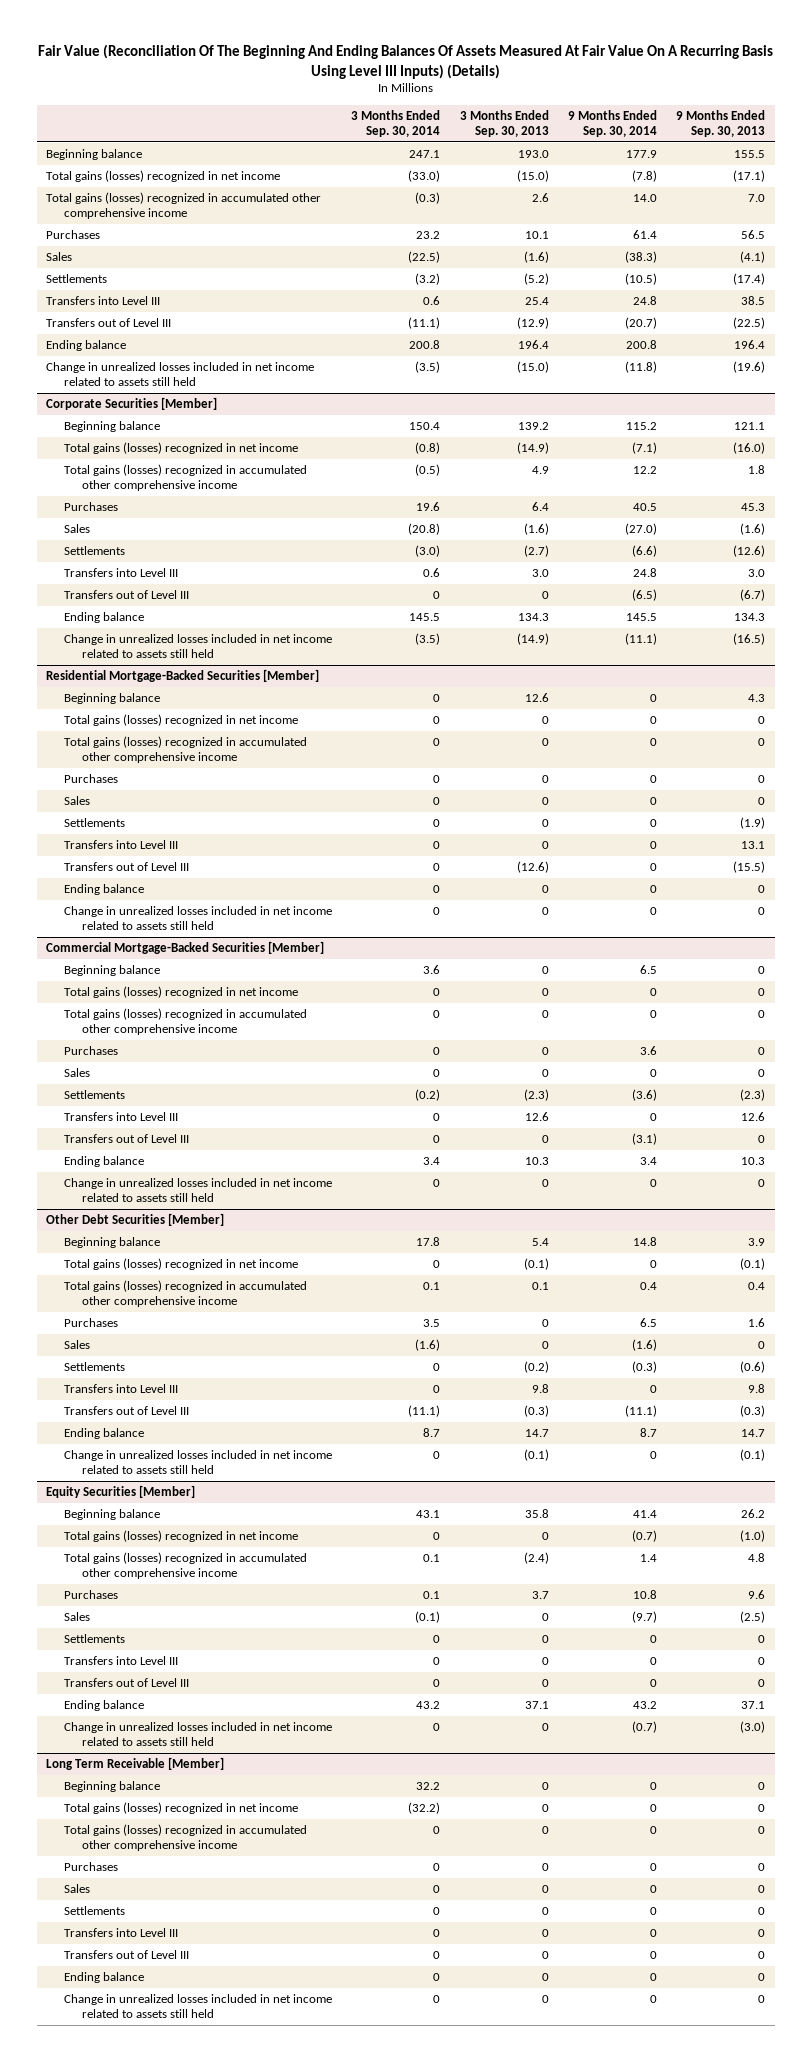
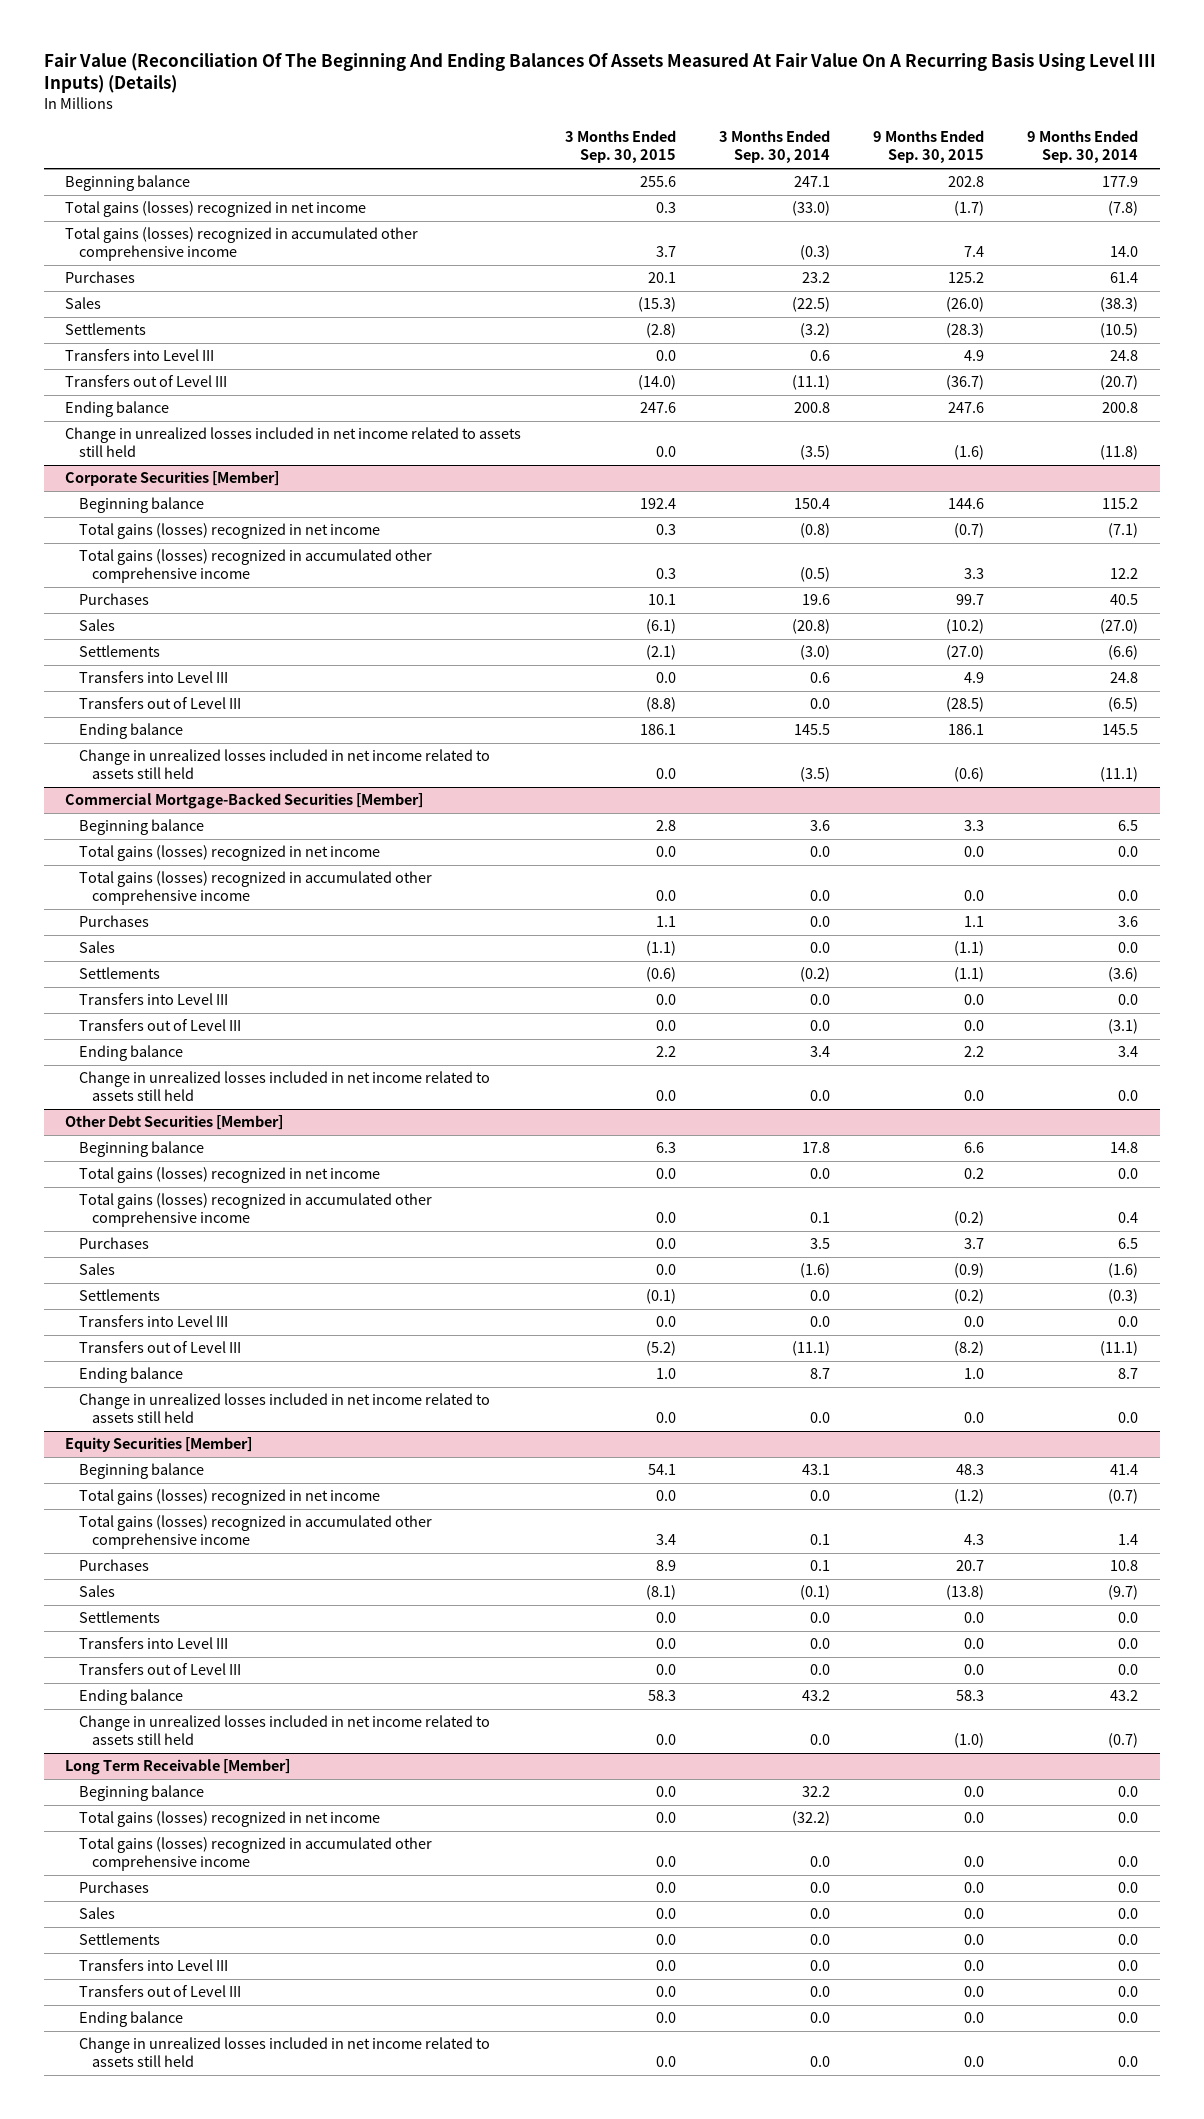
- | 3 Months Ended Sep. 30, 2014 | 3 Months Ended Sep. 30, 2013 | 9 Months Ended Sep. 30, 2014 | 9 Months Ended Sep. 30, 2013
+ | 3 Months Ended Sep. 30, 2015 | 3 Months Ended Sep. 30, 2014 | 9 Months Ended Sep. 30, 2015 | 9 Months Ended Sep. 30, 2014
@ Corporate Securities [Member]
- Transfers out of Level III | 0 | 0 | (6.5) | (6.7)
+ Transfers out of Level III | (8.8) | 0.0 | (28.5) | (6.5)
- Residential Mortgage-Backed Securities [Member]
- Beginning balance | 0 | 12.6 | 0 | 4.3
- Total gains (losses) recognized in net income | 0 | 0 | 0 | 0
- Total gains (losses) recognized in accumulated other comprehensive income | 0 | 0 | 0 | 0
- Purchases | 0 | 0 | 0 | 0
- Sales | 0 | 0 | 0 | 0
- Settlements | 0 | 0 | 0 | (1.9)
- Transfers into Level III | 0 | 0 | 0 | 13.1
- Transfers out of Level III | 0 | (12.6) | 0 | (15.5)
- Ending balance | 0 | 0 | 0 | 0
- Change in unrealized losses included in net income related to assets still held | 0 | 0 | 0 | 0
@ Commercial Mortgage-Backed Securities [Member]
- Total gains (losses) recognized in net income | 0 | 0 | 0 | 0
- Total gains (losses) recognized in accumulated other comprehensive income | 0 | 0 | 0 | 0
- Purchases | 0 | 0 | 3.6 | 0
- Sales | 0 | 0 | 0 | 0
+ Total gains (losses) recognized in net income | 0.0 | 0.0 | 0.0 | 0.0
+ Total gains (losses) recognized in accumulated other comprehensive income | 0.0 | 0.0 | 0.0 | 0.0
+ Purchases | 1.1 | 0.0 | 1.1 | 3.6
+ Sales | (1.1) | 0.0 | (1.1) | 0.0
- Transfers into Level III | 0 | 12.6 | 0 | 12.6
- Transfers out of Level III | 0 | 0 | (3.1) | 0
+ Transfers into Level III | 0.0 | 0.0 | 0.0 | 0.0
+ Transfers out of Level III | 0.0 | 0.0 | 0.0 | (3.1)
- Change in unrealized losses included in net income related to assets still held | 0 | 0 | 0 | 0
+ Change in unrealized losses included in net income related to assets still held | 0.0 | 0.0 | 0.0 | 0.0
@ Other Debt Securities [Member]
- Total gains (losses) recognized in net income | 0 | (0.1) | 0 | (0.1)
+ Total gains (losses) recognized in net income | 0.0 | 0.0 | 0.2 | 0.0
- Settlements | 0 | (0.2) | (0.3) | (0.6)
- Transfers into Level III | 0 | 9.8 | 0 | 9.8
+ Settlements | (0.1) | 0.0 | (0.2) | (0.3)
+ Transfers into Level III | 0.0 | 0.0 | 0.0 | 0.0
- Change in unrealized losses included in net income related to assets still held | 0 | (0.1) | 0 | (0.1)
+ Change in unrealized losses included in net income related to assets still held | 0.0 | 0.0 | 0.0 | 0.0
@ Equity Securities [Member]
- Total gains (losses) recognized in net income | 0 | 0 | (0.7) | (1.0)
+ Total gains (losses) recognized in net income | 0.0 | 0.0 | (1.2) | (0.7)
- Settlements | 0 | 0 | 0 | 0
- Transfers into Level III | 0 | 0 | 0 | 0
- Transfers out of Level III | 0 | 0 | 0 | 0
+ Settlements | 0.0 | 0.0 | 0.0 | 0.0
+ Transfers into Level III | 0.0 | 0.0 | 0.0 | 0.0
+ Transfers out of Level III | 0.0 | 0.0 | 0.0 | 0.0
- Change in unrealized losses included in net income related to assets still held | 0 | 0 | (0.7) | (3.0)
+ Change in unrealized losses included in net income related to assets still held | 0.0 | 0.0 | (1.0) | (0.7)
@ Long Term Receivable [Member]
- Beginning balance | 32.2 | 0 | 0 | 0
- Total gains (losses) recognized in net income | (32.2) | 0 | 0 | 0
- Total gains (losses) recognized in accumulated other comprehensive income | 0 | 0 | 0 | 0
- Purchases | 0 | 0 | 0 | 0
- Sales | 0 | 0 | 0 | 0
- Settlements | 0 | 0 | 0 | 0
- Transfers into Level III | 0 | 0 | 0 | 0
- Transfers out of Level III | 0 | 0 | 0 | 0
- Ending balance | 0 | 0 | 0 | 0
- Change in unrealized losses included in net income related to assets still held | 0 | 0 | 0 | 0
+ Beginning balance | 0.0 | 32.2 | 0.0 | 0.0
+ Total gains (losses) recognized in net income | 0.0 | (32.2) | 0.0 | 0.0
+ Total gains (losses) recognized in accumulated other comprehensive income | 0.0 | 0.0 | 0.0 | 0.0
+ Purchases | 0.0 | 0.0 | 0.0 | 0.0
+ Sales | 0.0 | 0.0 | 0.0 | 0.0
+ Settlements | 0.0 | 0.0 | 0.0 | 0.0
+ Transfers into Level III | 0.0 | 0.0 | 0.0 | 0.0
+ Transfers out of Level III | 0.0 | 0.0 | 0.0 | 0.0
+ Ending balance | 0.0 | 0.0 | 0.0 | 0.0
+ Change in unrealized losses included in net income related to assets still held | 0.0 | 0.0 | 0.0 | 0.0

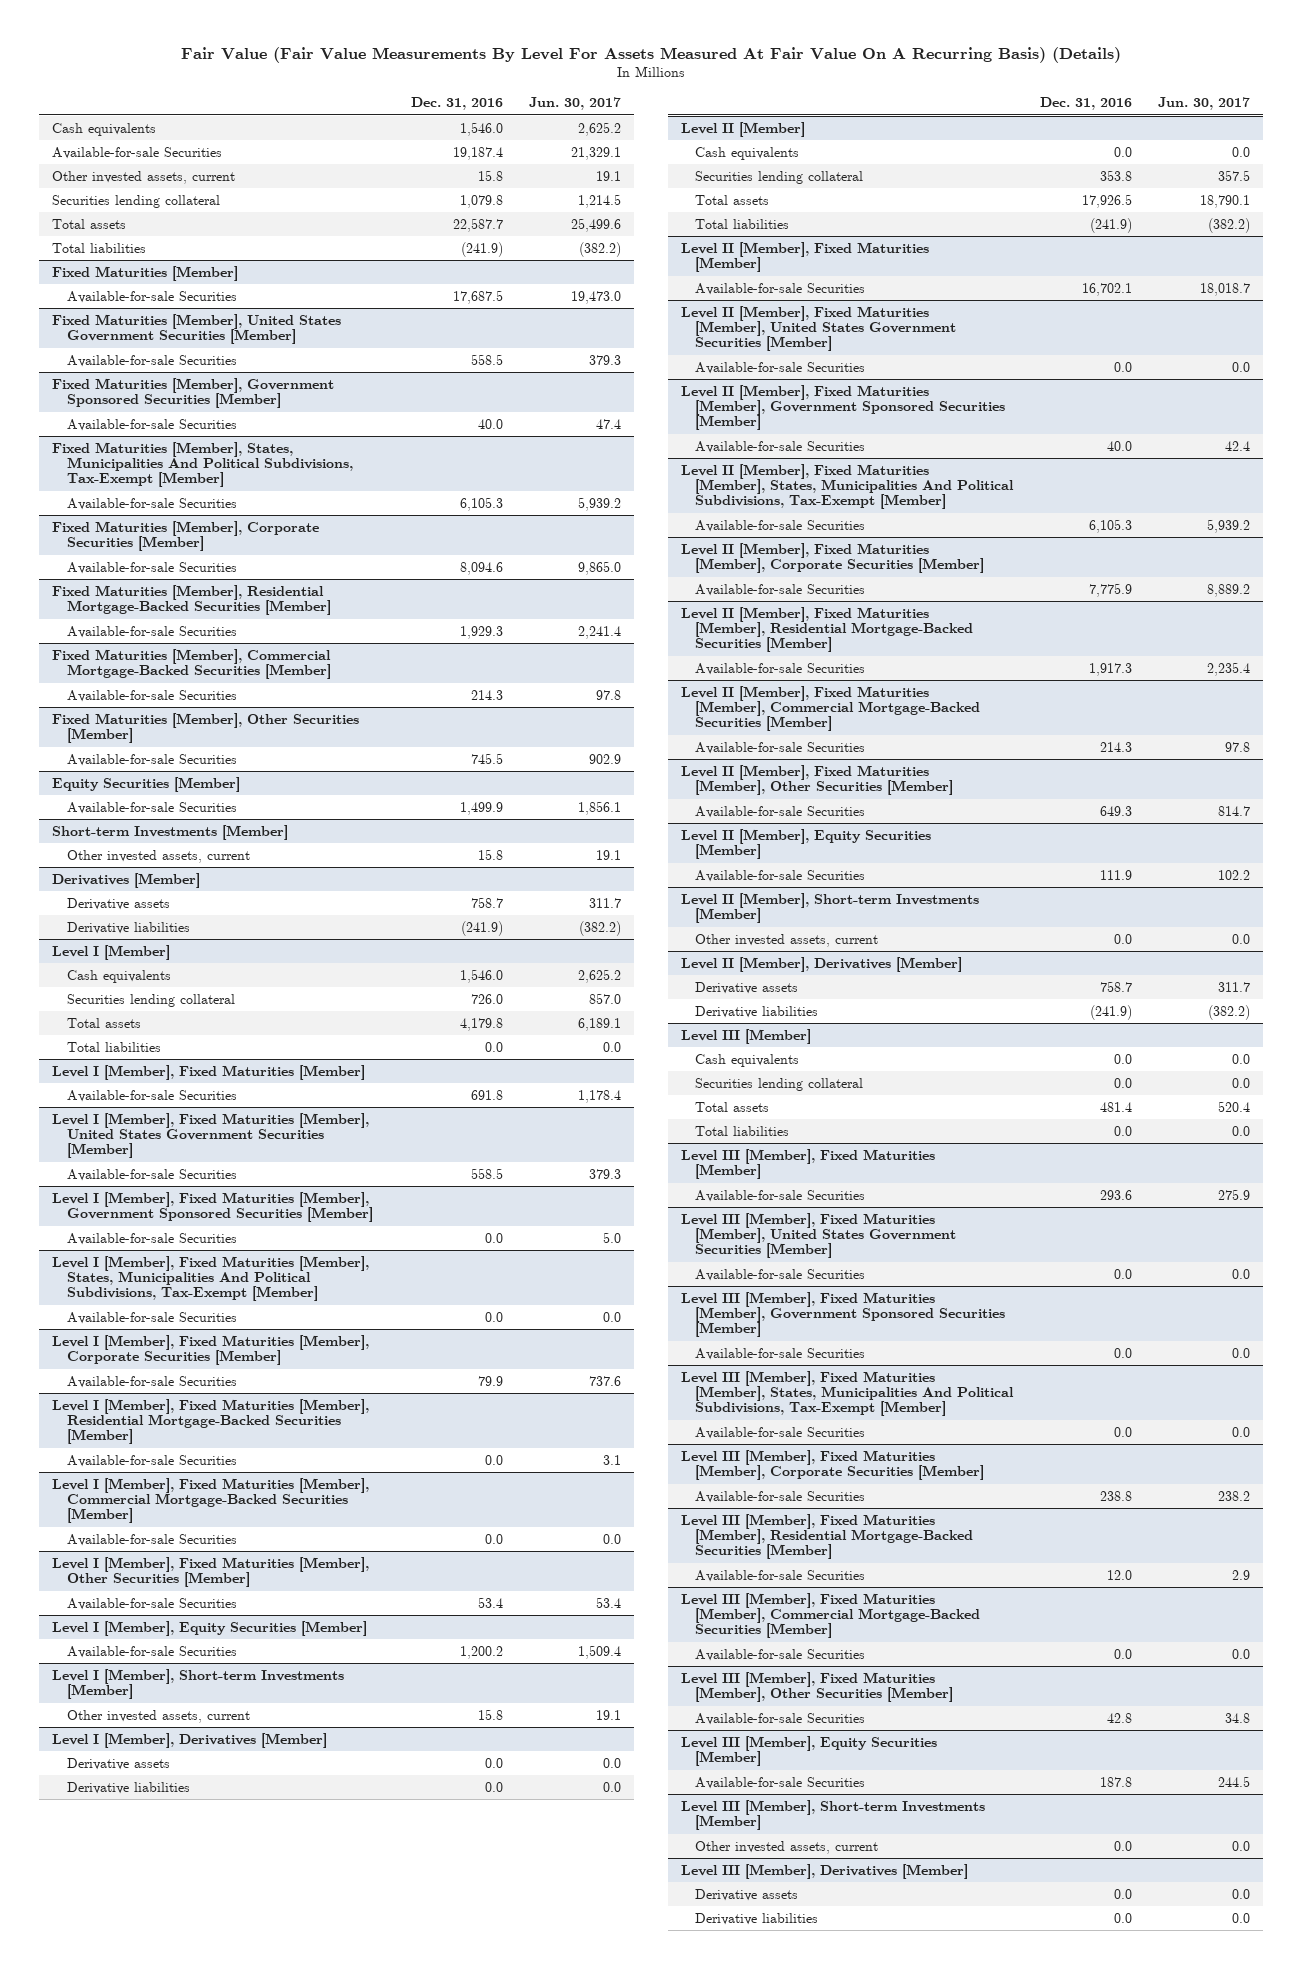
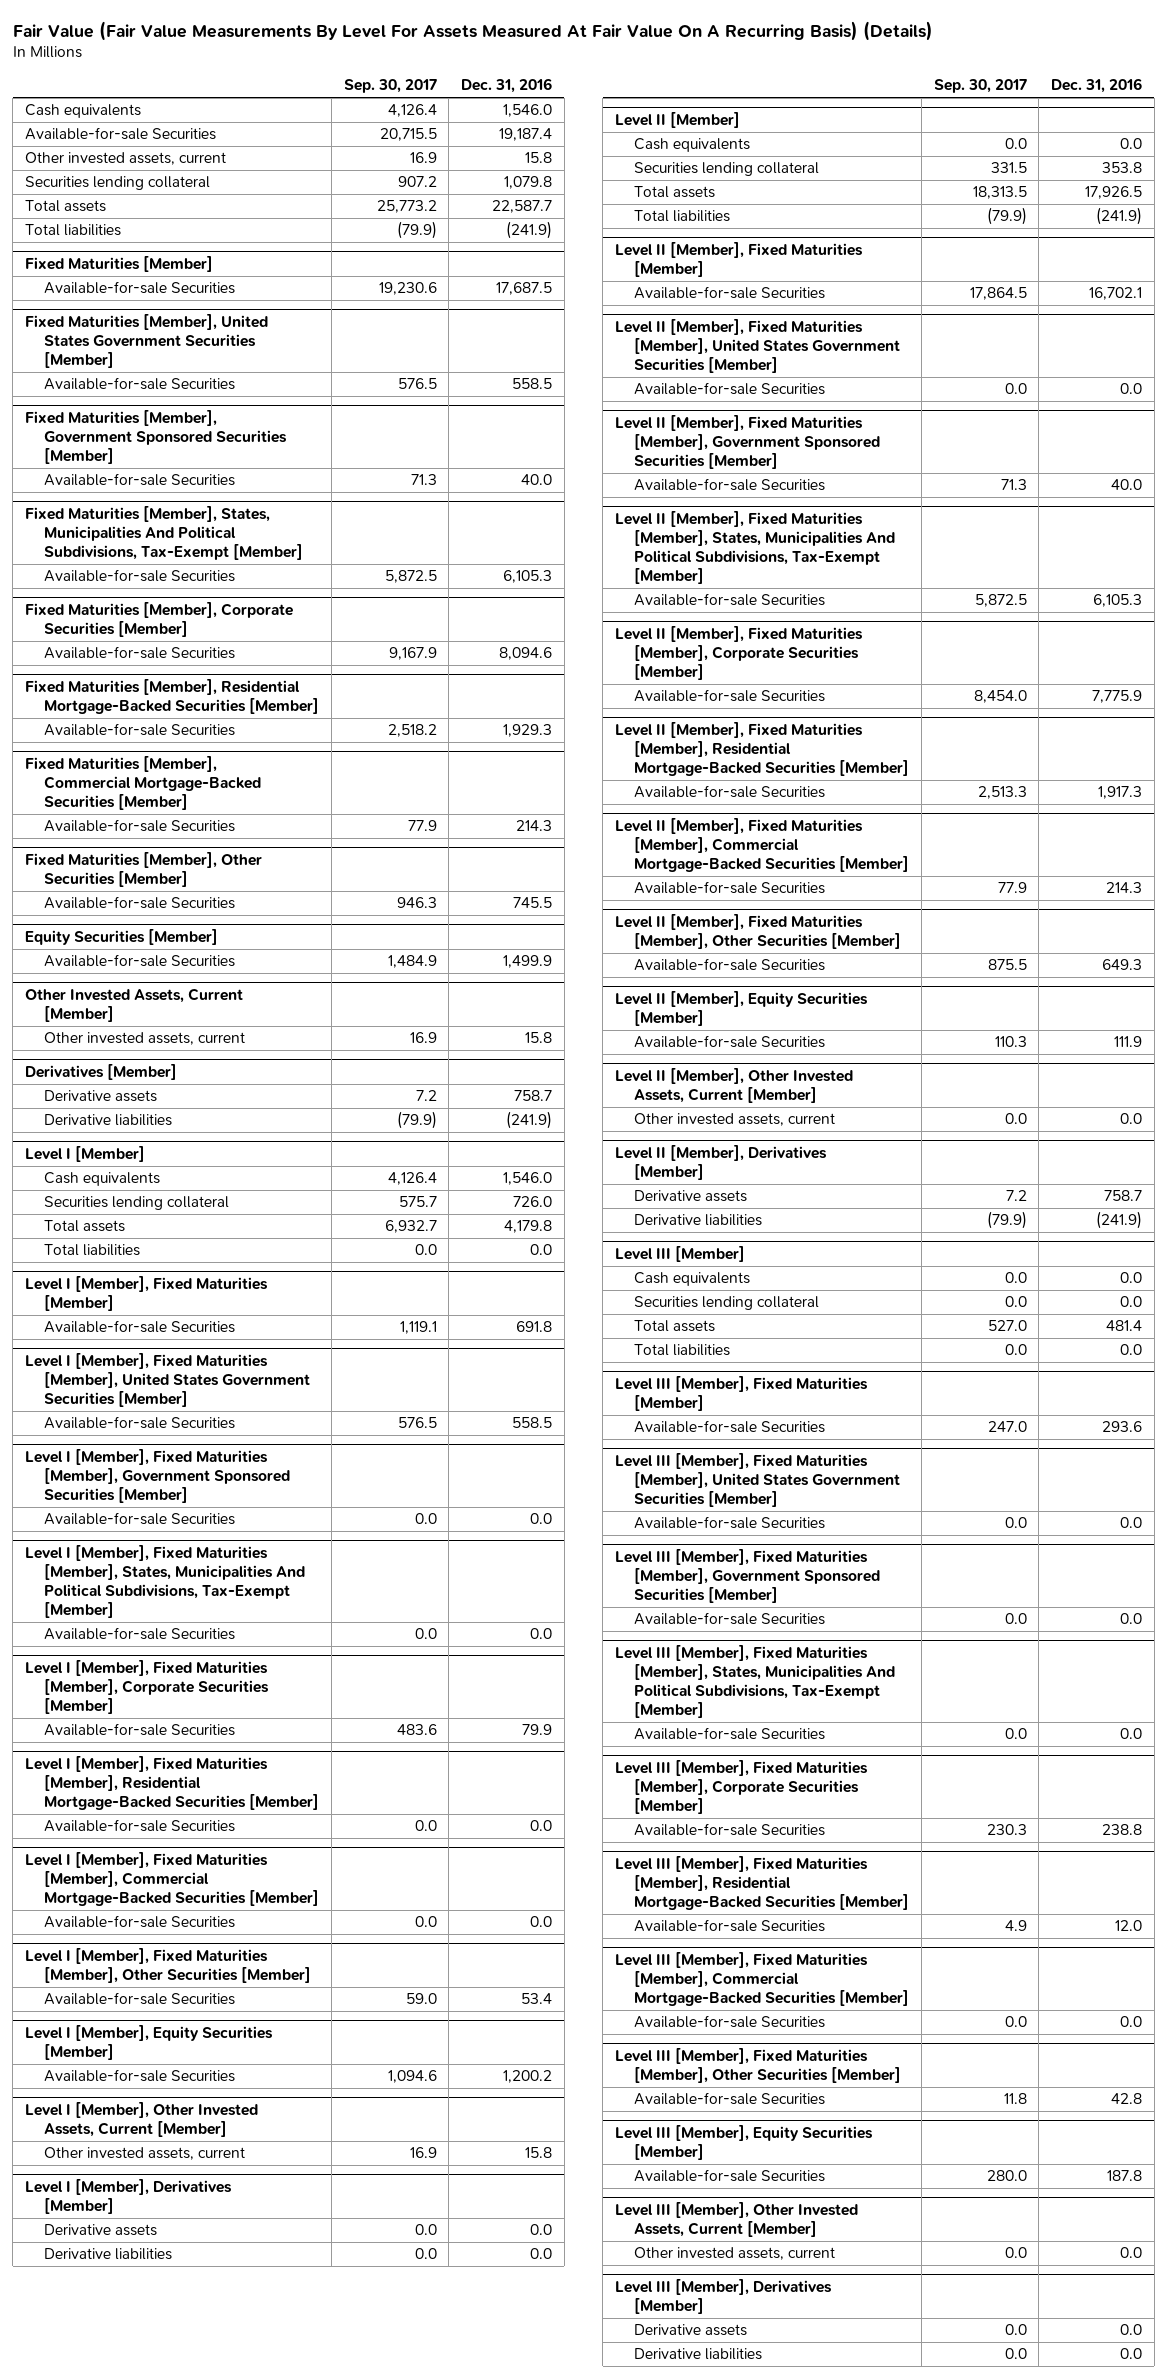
- | Dec. 31, 2016 | Jun. 30, 2017
+ | Sep. 30, 2017 | Dec. 31, 2016
- Short-term Investments [Member]
+ Other Invested Assets, Current [Member]
- Level I [Member], Short-term Investments [Member]
+ Level I [Member], Other Invested Assets, Current [Member]
- Level II [Member], Short-term Investments [Member]
+ Level II [Member], Other Invested Assets, Current [Member]
- Level III [Member], Short-term Investments [Member]
+ Level III [Member], Other Invested Assets, Current [Member]

